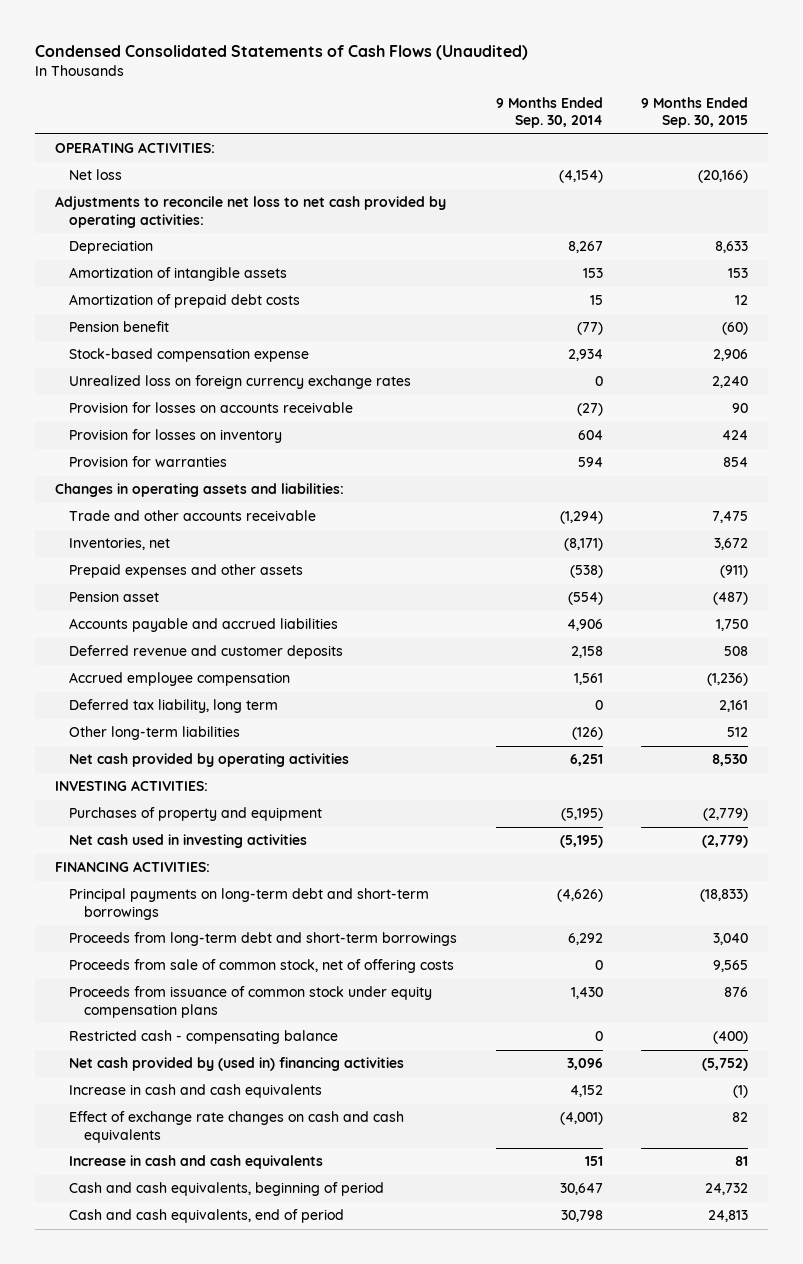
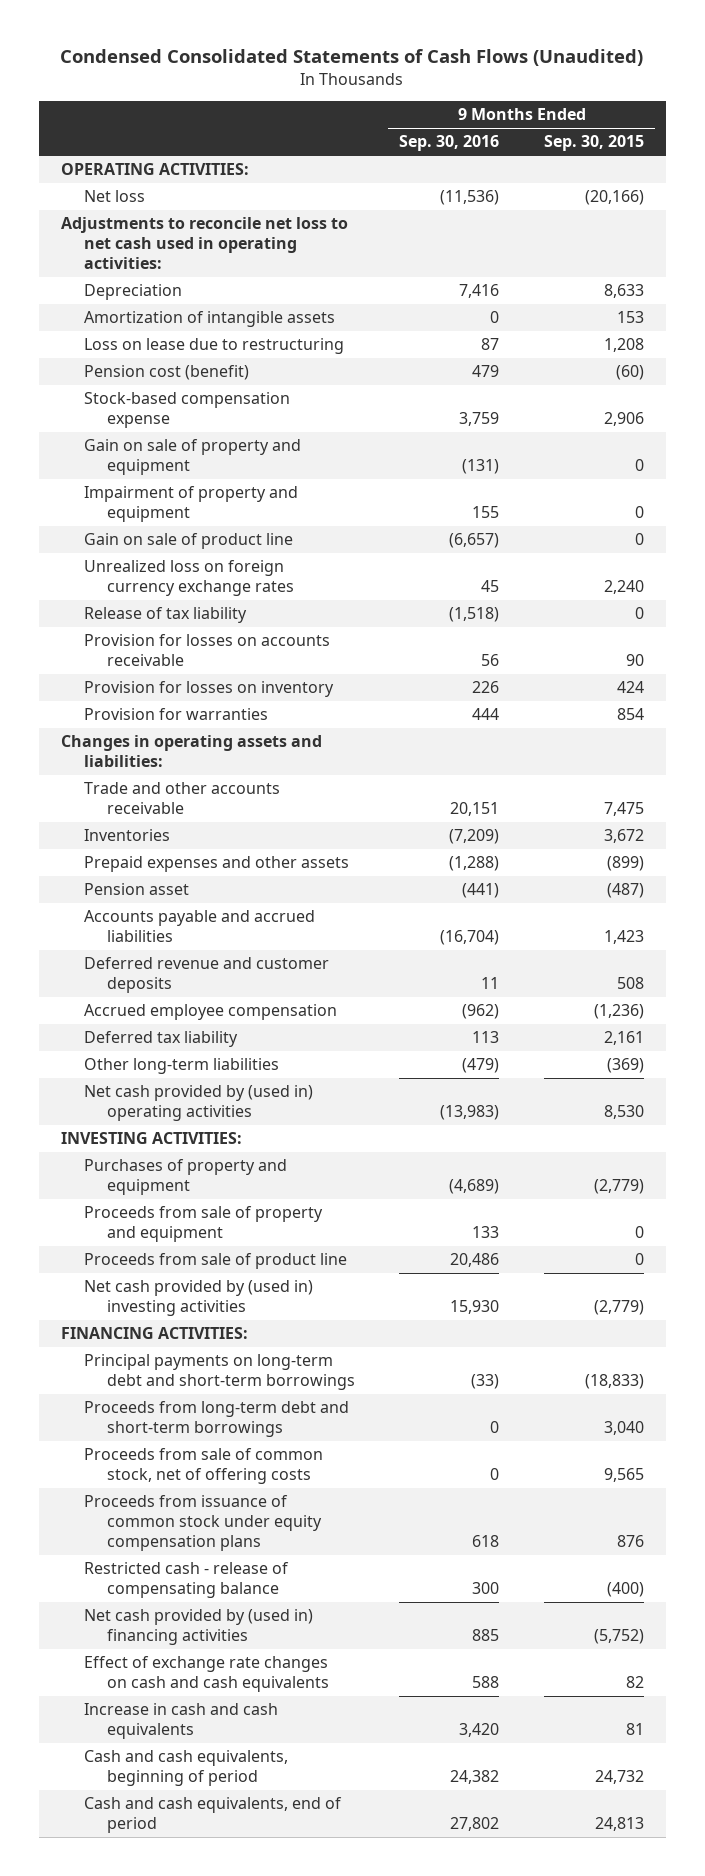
- | 9 Months Ended Sep. 30, 2014 | 9 Months Ended Sep. 30, 2015
+ | 9 Months Ended Sep. 30, 2016 | 9 Months Ended Sep. 30, 2015
- Adjustments to reconcile net loss to net cash provided by operating activities:
+ Adjustments to reconcile net loss to net cash used in operating activities:
- Amortization of prepaid debt costs | 15 | 12
- Pension benefit | (77) | (60)
+ Loss on lease due to restructuring | 87 | 1,208
+ Pension cost (benefit) | 479 | (60)
+ Gain on sale of property and equipment | (131) | 0
+ Impairment of property and equipment | 155 | 0
+ Gain on sale of product line | (6,657) | 0
+ Release of tax liability | (1,518) | 0
- Inventories, net | (8,171) | 3,672
- Prepaid expenses and other assets | (538) | (911)
+ Inventories | (7,209) | 3,672
+ Prepaid expenses and other assets | (1,288) | (899)
- Accounts payable and accrued liabilities | 4,906 | 1,750
+ Accounts payable and accrued liabilities | (16,704) | 1,423
- Deferred tax liability, long term | 0 | 2,161
- Other long-term liabilities | (126) | 512
- Net cash provided by operating activities | 6,251 | 8,530
+ Deferred tax liability | 113 | 2,161
+ Other long-term liabilities | (479) | (369)
+ Net cash provided by (used in) operating activities | (13,983) | 8,530
- Net cash used in investing activities | (5,195) | (2,779)
+ Proceeds from sale of property and equipment | 133 | 0
+ Proceeds from sale of product line | 20,486 | 0
+ Net cash provided by (used in) investing activities | 15,930 | (2,779)
- Restricted cash - compensating balance | 0 | (400)
+ Restricted cash - release of compensating balance | 300 | (400)
- Increase in cash and cash equivalents | 4,152 | (1)

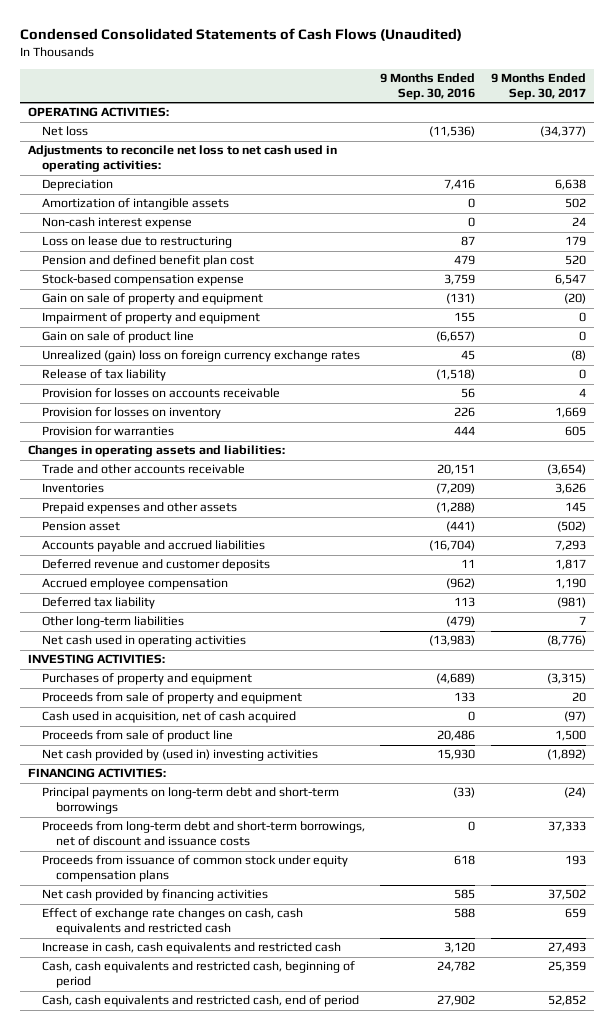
- | 9 Months Ended Sep. 30, 2016 | 9 Months Ended Sep. 30, 2015
+ | 9 Months Ended Sep. 30, 2016 | 9 Months Ended Sep. 30, 2017
+ Non-cash interest expense | 0 | 24
- Pension cost (benefit) | 479 | (60)
+ Pension and defined benefit plan cost | 479 | 520
- Unrealized loss on foreign currency exchange rates | 45 | 2,240
+ Unrealized (gain) loss on foreign currency exchange rates | 45 | (8)
- Net cash provided by (used in) operating activities | (13,983) | 8,530
+ Net cash used in operating activities | (13,983) | (8,776)
+ Cash used in acquisition, net of cash acquired | 0 | (97)
- Proceeds from long-term debt and short-term borrowings | 0 | 3,040
- Proceeds from sale of common stock, net of offering costs | 0 | 9,565
+ Proceeds from long-term debt and short-term borrowings, net of discount and issuance costs | 0 | 37,333
- Restricted cash - release of compensating balance | 300 | (400)
- Net cash provided by (used in) financing activities | 885 | (5,752)
- Effect of exchange rate changes on cash and cash equivalents | 588 | 82
- Increase in cash and cash equivalents | 3,420 | 81
- Cash and cash equivalents, beginning of period | 24,382 | 24,732
- Cash and cash equivalents, end of period | 27,802 | 24,813
+ Net cash provided by financing activities | 585 | 37,502
+ Effect of exchange rate changes on cash, cash equivalents and restricted cash | 588 | 659
+ Increase in cash, cash equivalents and restricted cash | 3,120 | 27,493
+ Cash, cash equivalents and restricted cash, beginning of period | 24,782 | 25,359
+ Cash, cash equivalents and restricted cash, end of period | 27,902 | 52,852

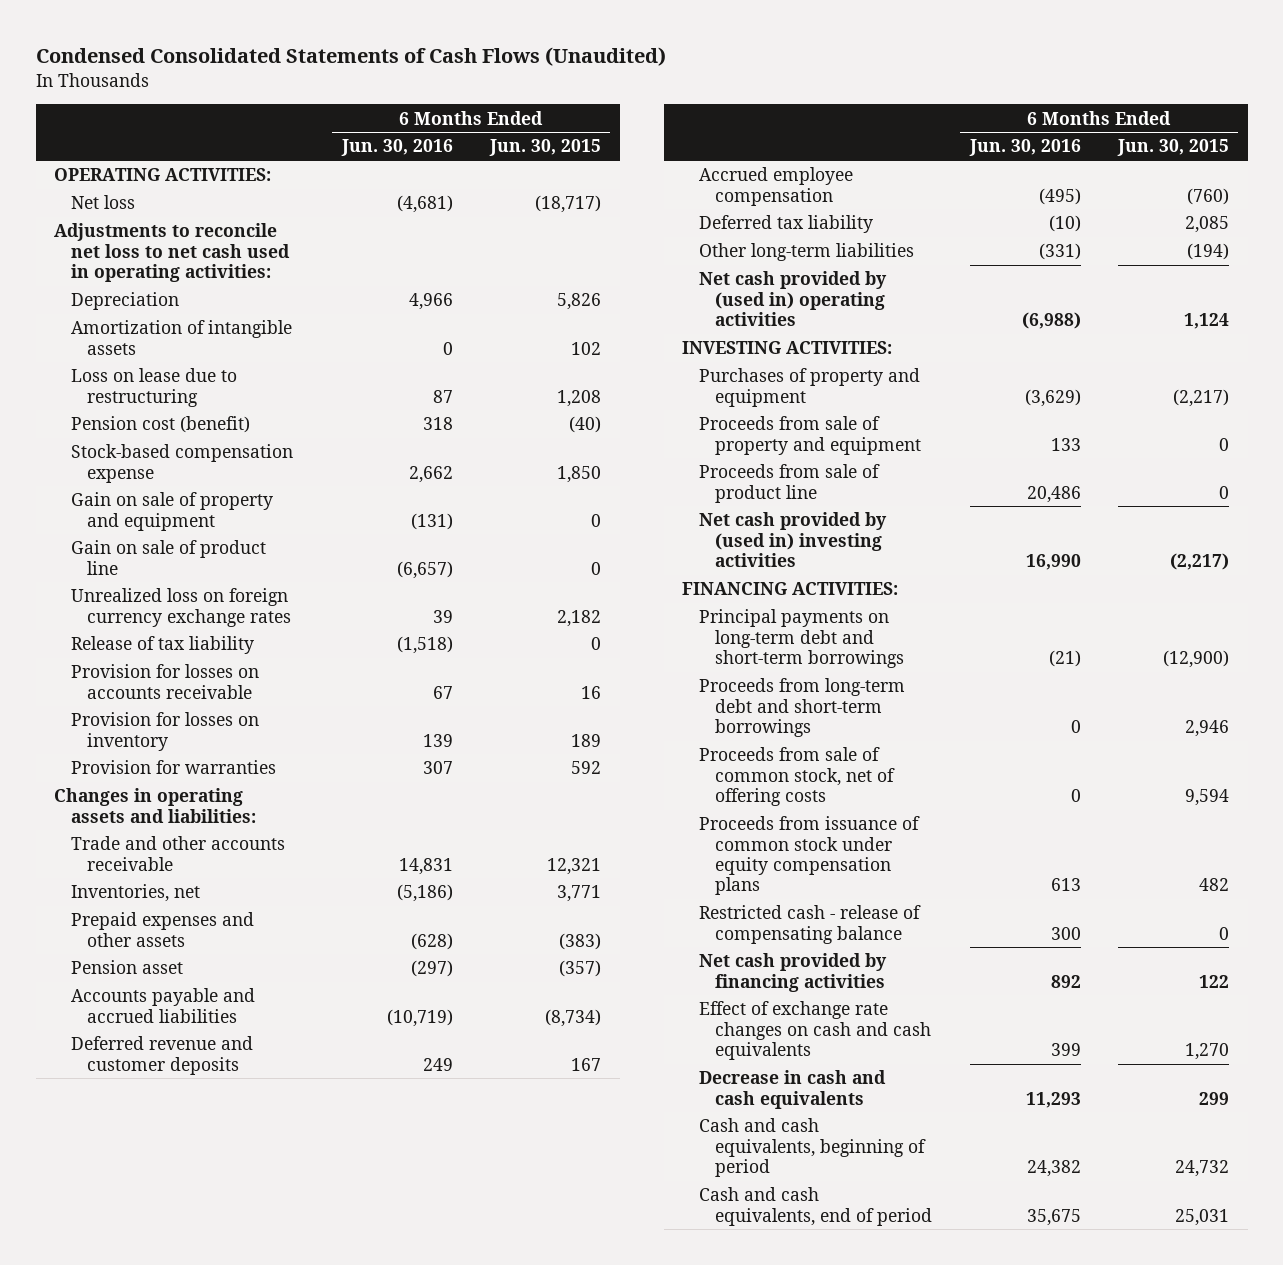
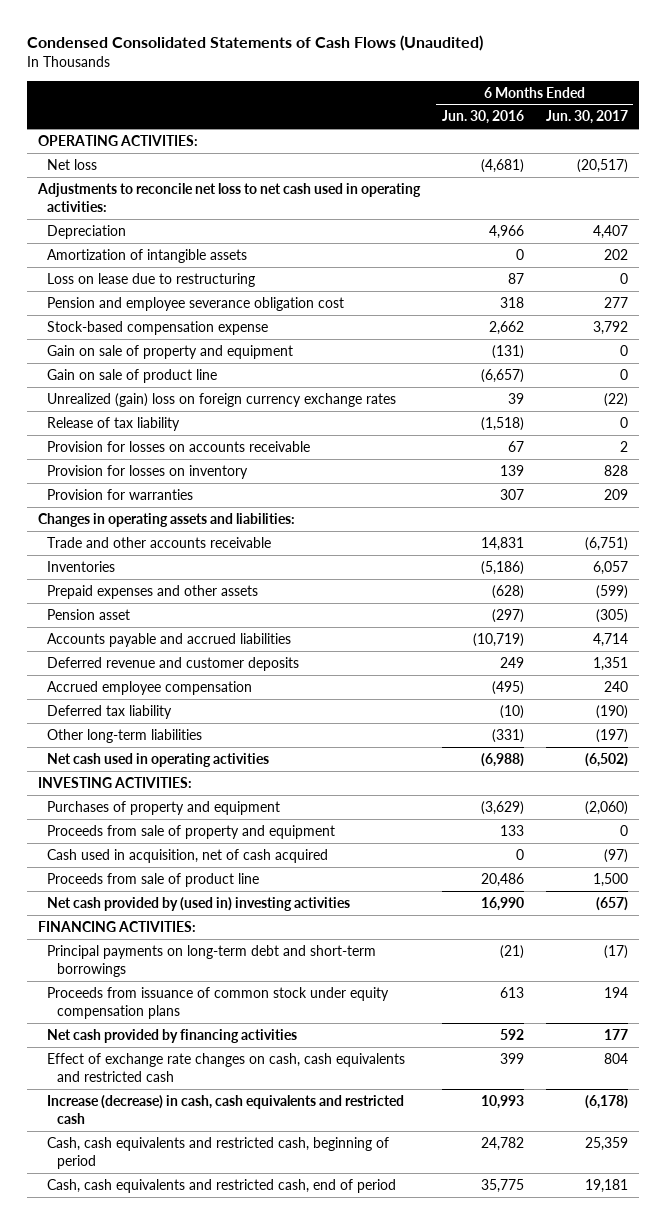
- | 6 Months Ended Jun. 30, 2016 | 6 Months Ended Jun. 30, 2015
+ | 6 Months Ended Jun. 30, 2016 | 6 Months Ended Jun. 30, 2017
- Pension cost (benefit) | 318 | (40)
+ Pension and employee severance obligation cost | 318 | 277
- Unrealized loss on foreign currency exchange rates | 39 | 2,182
+ Unrealized (gain) loss on foreign currency exchange rates | 39 | (22)
- Inventories, net | (5,186) | 3,771
+ Inventories | (5,186) | 6,057
- Net cash provided by (used in) operating activities | (6,988) | 1,124
+ Net cash used in operating activities | (6,988) | (6,502)
+ Cash used in acquisition, net of cash acquired | 0 | (97)
- Proceeds from long-term debt and short-term borrowings | 0 | 2,946
- Proceeds from sale of common stock, net of offering costs | 0 | 9,594
- Restricted cash - release of compensating balance | 300 | 0
- Net cash provided by financing activities | 892 | 122
- Effect of exchange rate changes on cash and cash equivalents | 399 | 1,270
- Decrease in cash and cash equivalents | 11,293 | 299
- Cash and cash equivalents, beginning of period | 24,382 | 24,732
- Cash and cash equivalents, end of period | 35,675 | 25,031
+ Net cash provided by financing activities | 592 | 177
+ Effect of exchange rate changes on cash, cash equivalents and restricted cash | 399 | 804
+ Increase (decrease) in cash, cash equivalents and restricted cash | 10,993 | (6,178)
+ Cash, cash equivalents and restricted cash, beginning of period | 24,782 | 25,359
+ Cash, cash equivalents and restricted cash, end of period | 35,775 | 19,181

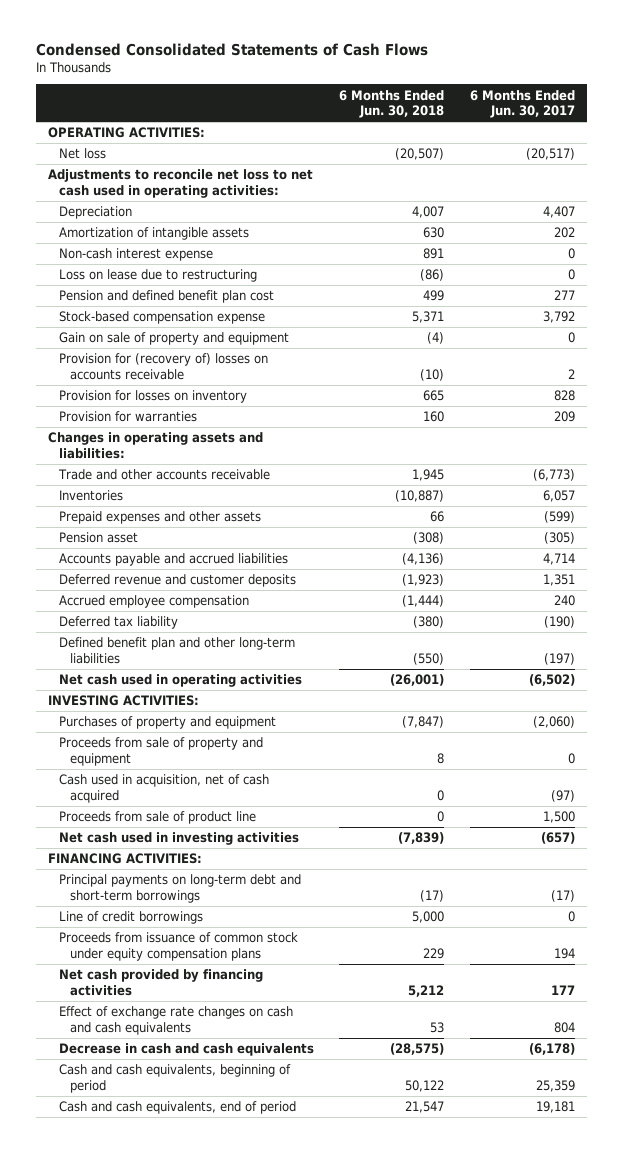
- Condensed Consolidated Statements of Cash Flows (Unaudited)
+ Condensed Consolidated Statements of Cash Flows
- | 6 Months Ended Jun. 30, 2016 | 6 Months Ended Jun. 30, 2017
+ | 6 Months Ended Jun. 30, 2018 | 6 Months Ended Jun. 30, 2017
+ Non-cash interest expense | 891 | 0
- Pension and employee severance obligation cost | 318 | 277
+ Pension and defined benefit plan cost | 499 | 277
- Gain on sale of product line | (6,657) | 0
- Unrealized (gain) loss on foreign currency exchange rates | 39 | (22)
- Release of tax liability | (1,518) | 0
- Provision for losses on accounts receivable | 67 | 2
+ Provision for (recovery of) losses on accounts receivable | (10) | 2
- Trade and other accounts receivable | 14,831 | (6,751)
+ Trade and other accounts receivable | 1,945 | (6,773)
- Other long-term liabilities | (331) | (197)
+ Defined benefit plan and other long-term liabilities | (550) | (197)
- Net cash provided by (used in) investing activities | 16,990 | (657)
+ Net cash used in investing activities | (7,839) | (657)
+ Line of credit borrowings | 5,000 | 0
- Effect of exchange rate changes on cash, cash equivalents and restricted cash | 399 | 804
- Increase (decrease) in cash, cash equivalents and restricted cash | 10,993 | (6,178)
- Cash, cash equivalents and restricted cash, beginning of period | 24,782 | 25,359
- Cash, cash equivalents and restricted cash, end of period | 35,775 | 19,181
+ Effect of exchange rate changes on cash and cash equivalents | 53 | 804
+ Decrease in cash and cash equivalents | (28,575) | (6,178)
+ Cash and cash equivalents, beginning of period | 50,122 | 25,359
+ Cash and cash equivalents, end of period | 21,547 | 19,181

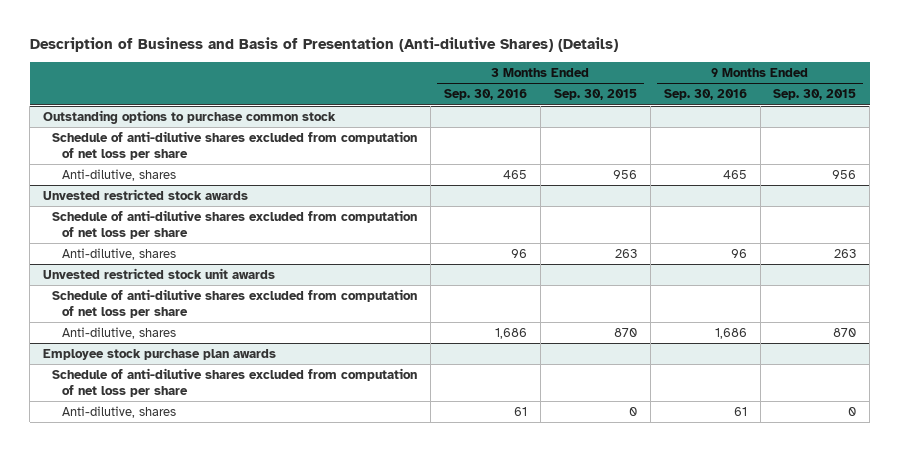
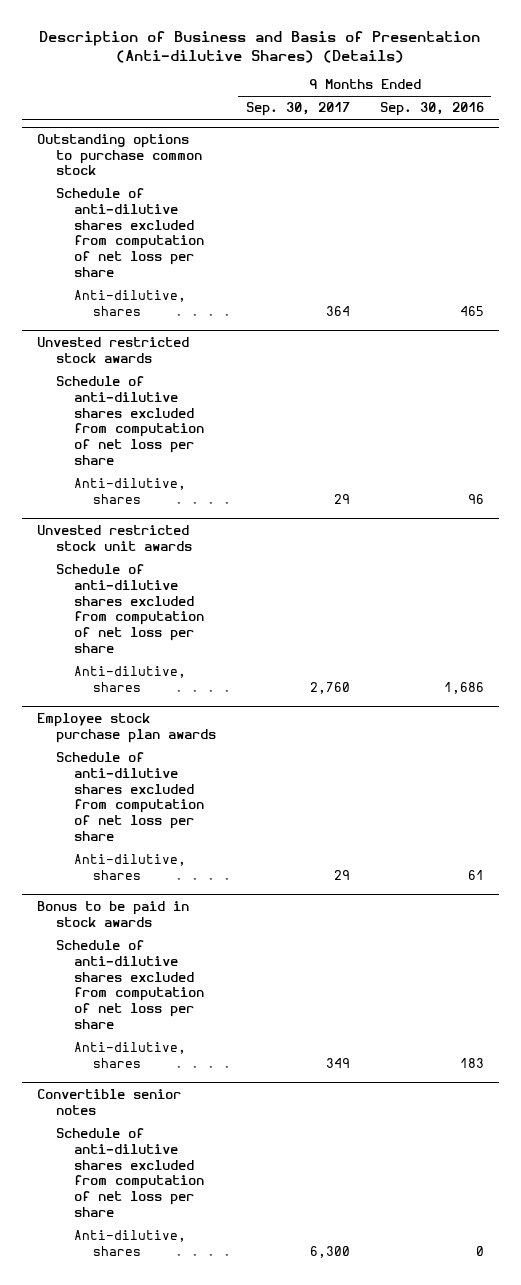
- | 3 Months Ended Sep. 30, 2016 | 3 Months Ended Sep. 30, 2015 | 9 Months Ended Sep. 30, 2016 | 9 Months Ended Sep. 30, 2015
+ | 9 Months Ended Sep. 30, 2017 | 9 Months Ended Sep. 30, 2016
+ Bonus to be paid in stock awards
+ Schedule of anti-dilutive shares excluded from computation of net loss per share
+ Anti-dilutive, shares | 349 | 183
+ Convertible senior notes
+ Schedule of anti-dilutive shares excluded from computation of net loss per share
+ Anti-dilutive, shares | 6,300 | 0

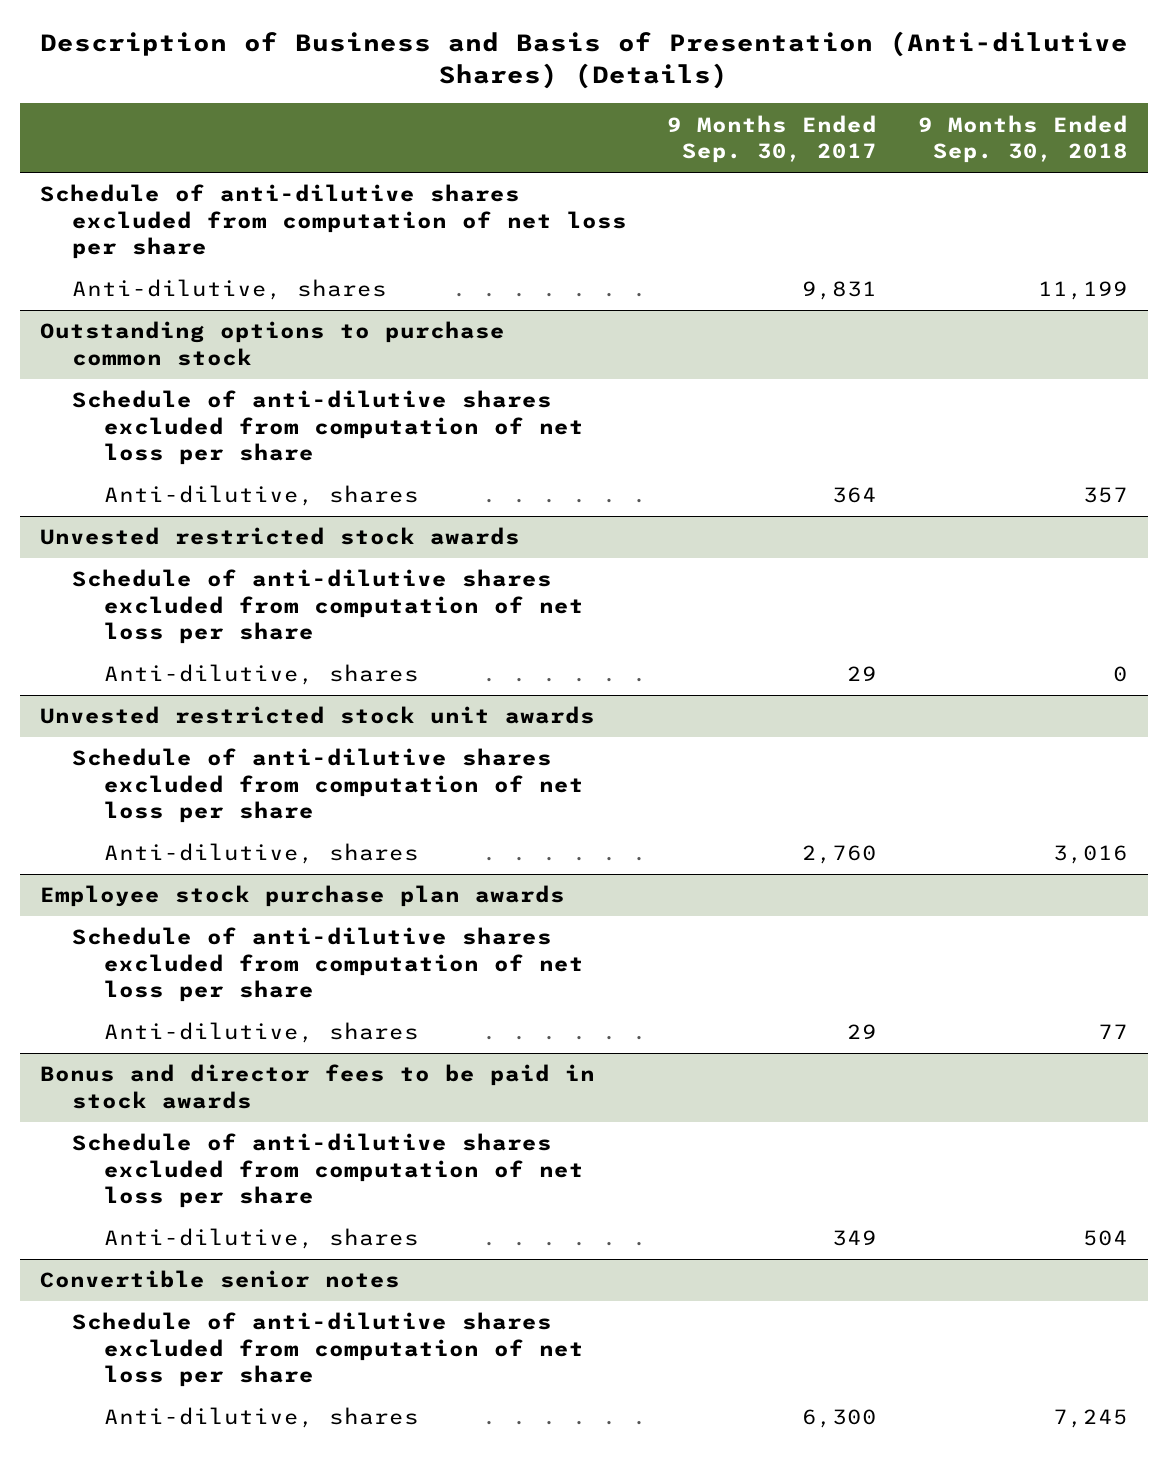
- | 9 Months Ended Sep. 30, 2017 | 9 Months Ended Sep. 30, 2016
+ | 9 Months Ended Sep. 30, 2017 | 9 Months Ended Sep. 30, 2018
+ Schedule of anti-dilutive shares excluded from computation of net loss per share
+ Anti-dilutive, shares | 9,831 | 11,199
- Bonus to be paid in stock awards
+ Bonus and director fees to be paid in stock awards

